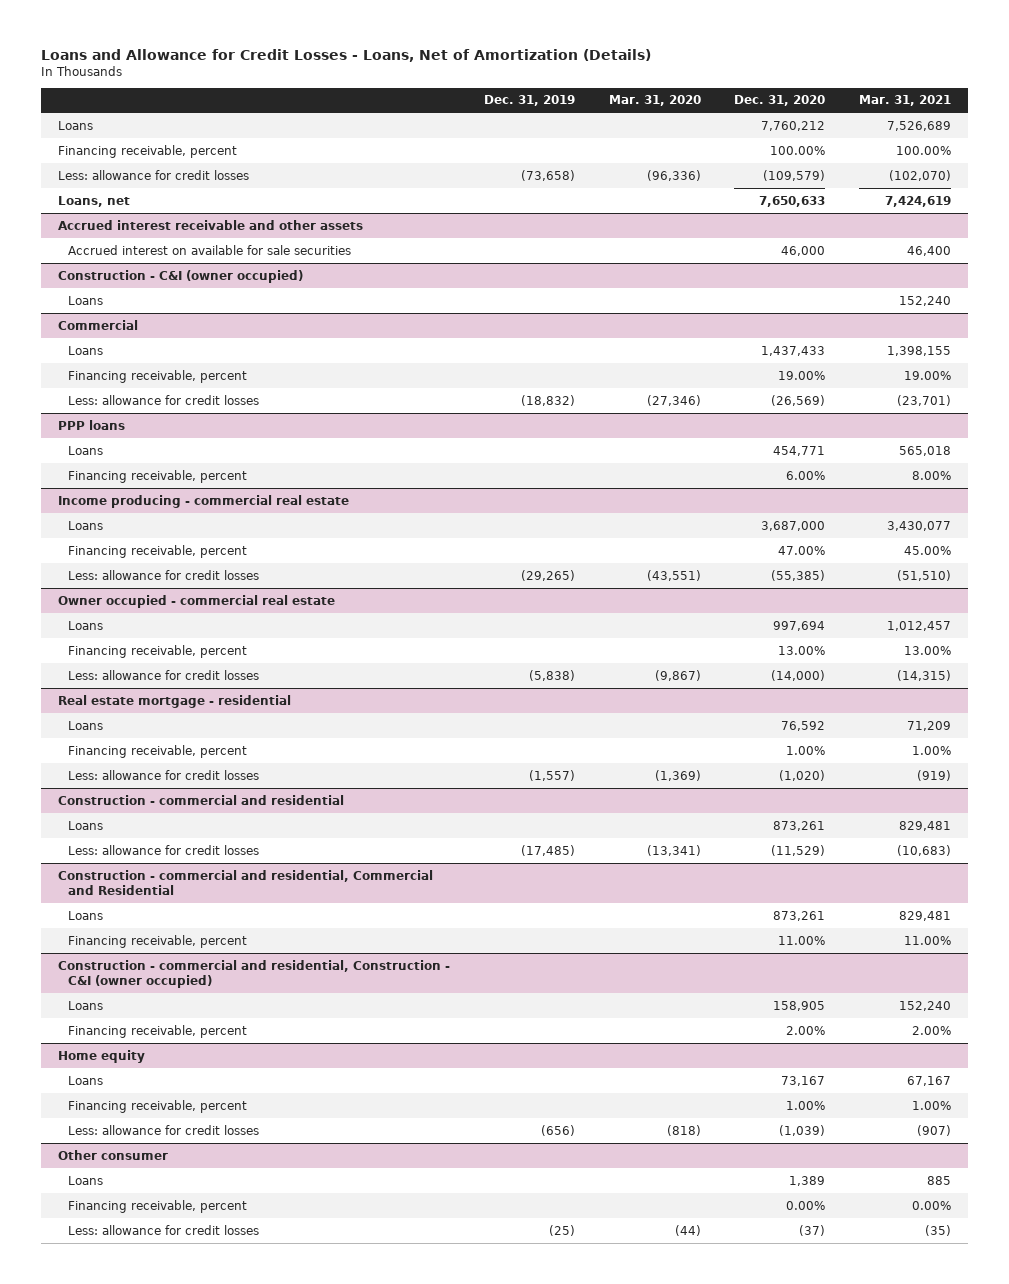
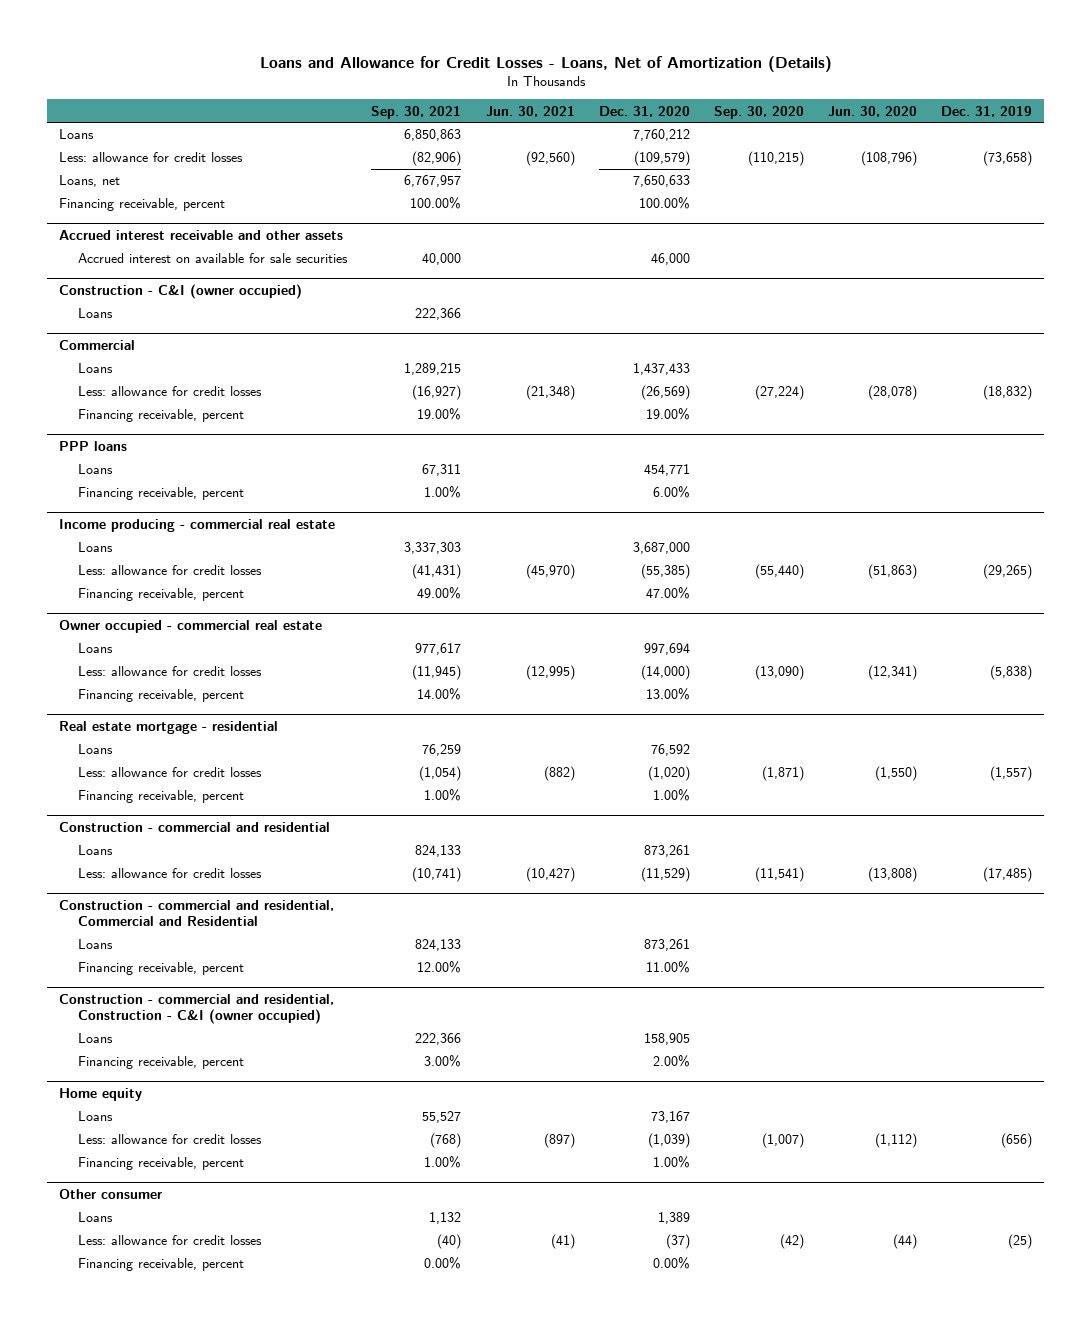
- | Dec. 31, 2019 | Mar. 31, 2020 | Dec. 31, 2020 | Mar. 31, 2021
+ | Sep. 30, 2021 | Jun. 30, 2021 | Dec. 31, 2020 | Sep. 30, 2020 | Jun. 30, 2020 | Dec. 31, 2019
moved down: Financing receivable, percent | 100.00% | | 100.00% | | |
@ Commercial
moved down: Financing receivable, percent | 19.00% | | 19.00% | | |
@ Income producing - commercial real estate
moved down: Financing receivable, percent | 49.00% | | 47.00% | | |
@ Owner occupied - commercial real estate
moved down: Financing receivable, percent | 14.00% | | 13.00% | | |
@ Real estate mortgage - residential
moved down: Financing receivable, percent | 1.00% | | 1.00% | | |
@ Home equity
moved down: Financing receivable, percent | 1.00% | | 1.00% | | |
@ Other consumer
moved down: Financing receivable, percent | 0.00% | | 0.00% | | |

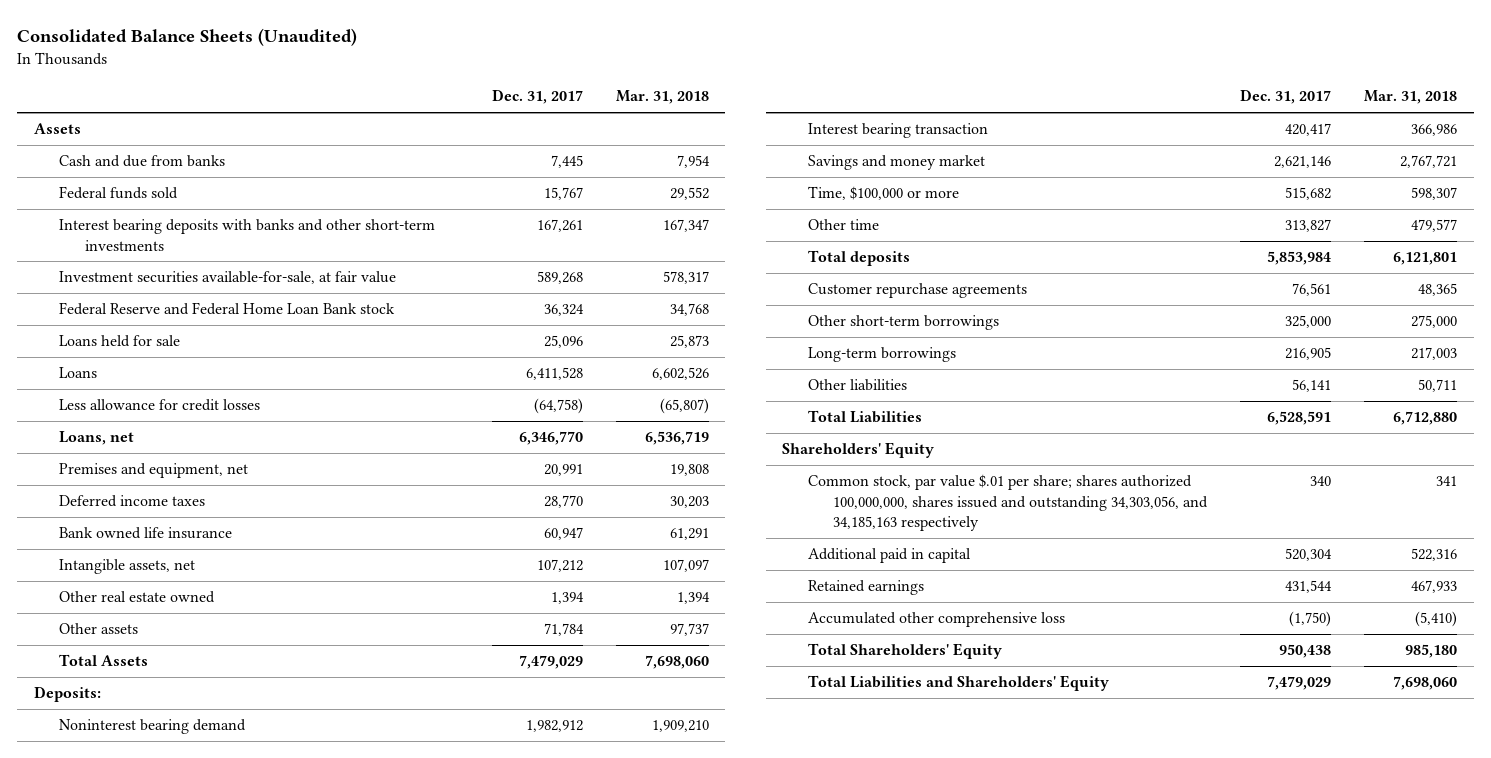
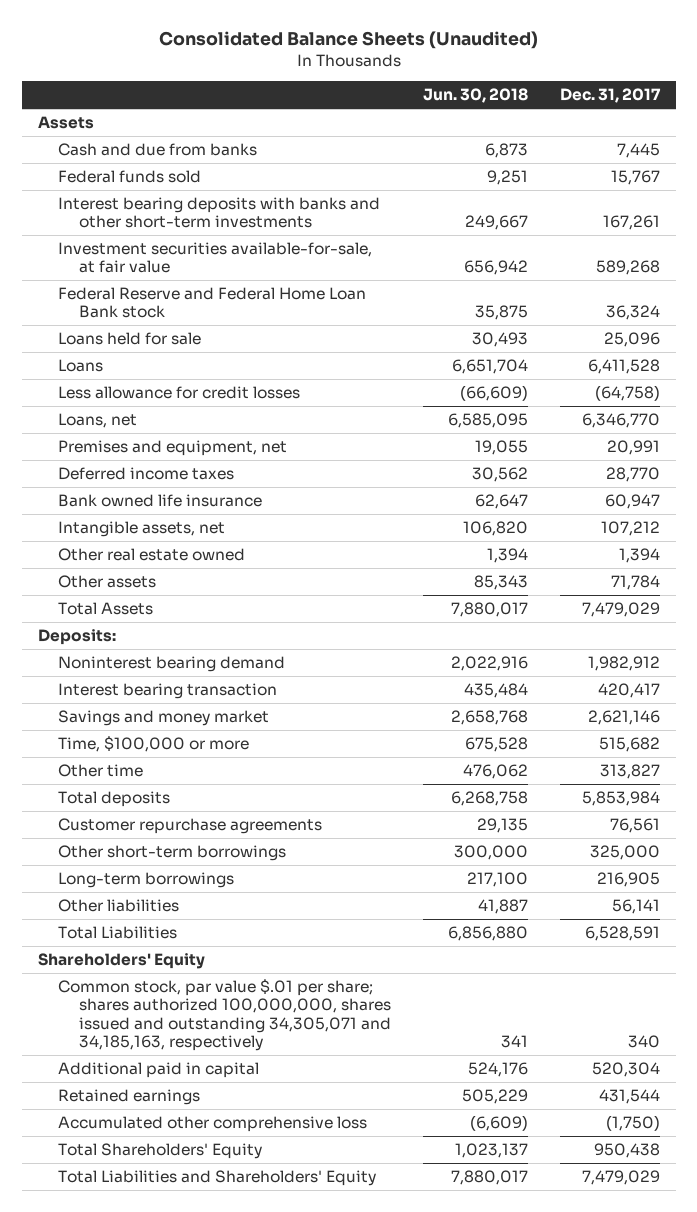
- | Dec. 31, 2017 | Mar. 31, 2018
+ | Jun. 30, 2018 | Dec. 31, 2017
- Common stock, par value $.01 per share; shares authorized 100,000,000, shares issued and outstanding 34,303,056, and 34,185,163 respectively | 340 | 341
+ Common stock, par value $.01 per share; shares authorized 100,000,000, shares issued and outstanding 34,305,071 and 34,185,163, respectively | 341 | 340

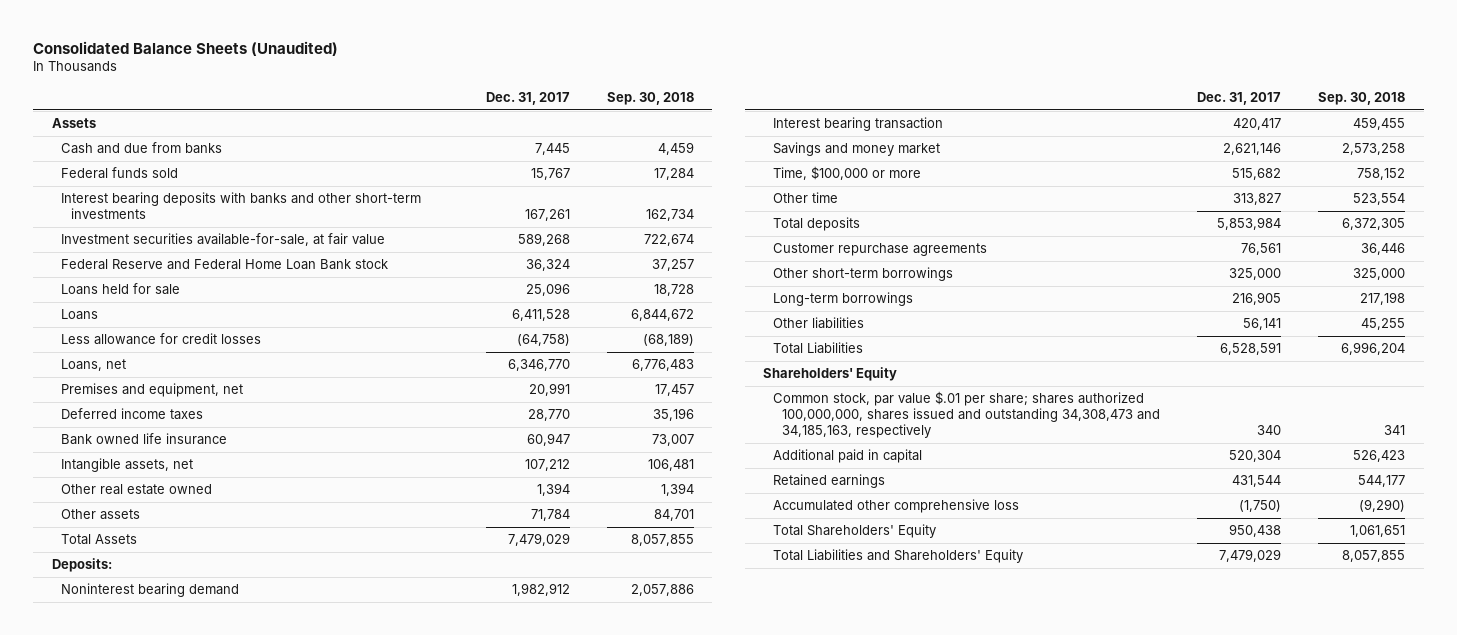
- | Jun. 30, 2018 | Dec. 31, 2017
+ | Dec. 31, 2017 | Sep. 30, 2018
- Common stock, par value $.01 per share; shares authorized 100,000,000, shares issued and outstanding 34,305,071 and 34,185,163, respectively | 341 | 340
+ Common stock, par value $.01 per share; shares authorized 100,000,000, shares issued and outstanding 34,308,473 and 34,185,163, respectively | 340 | 341

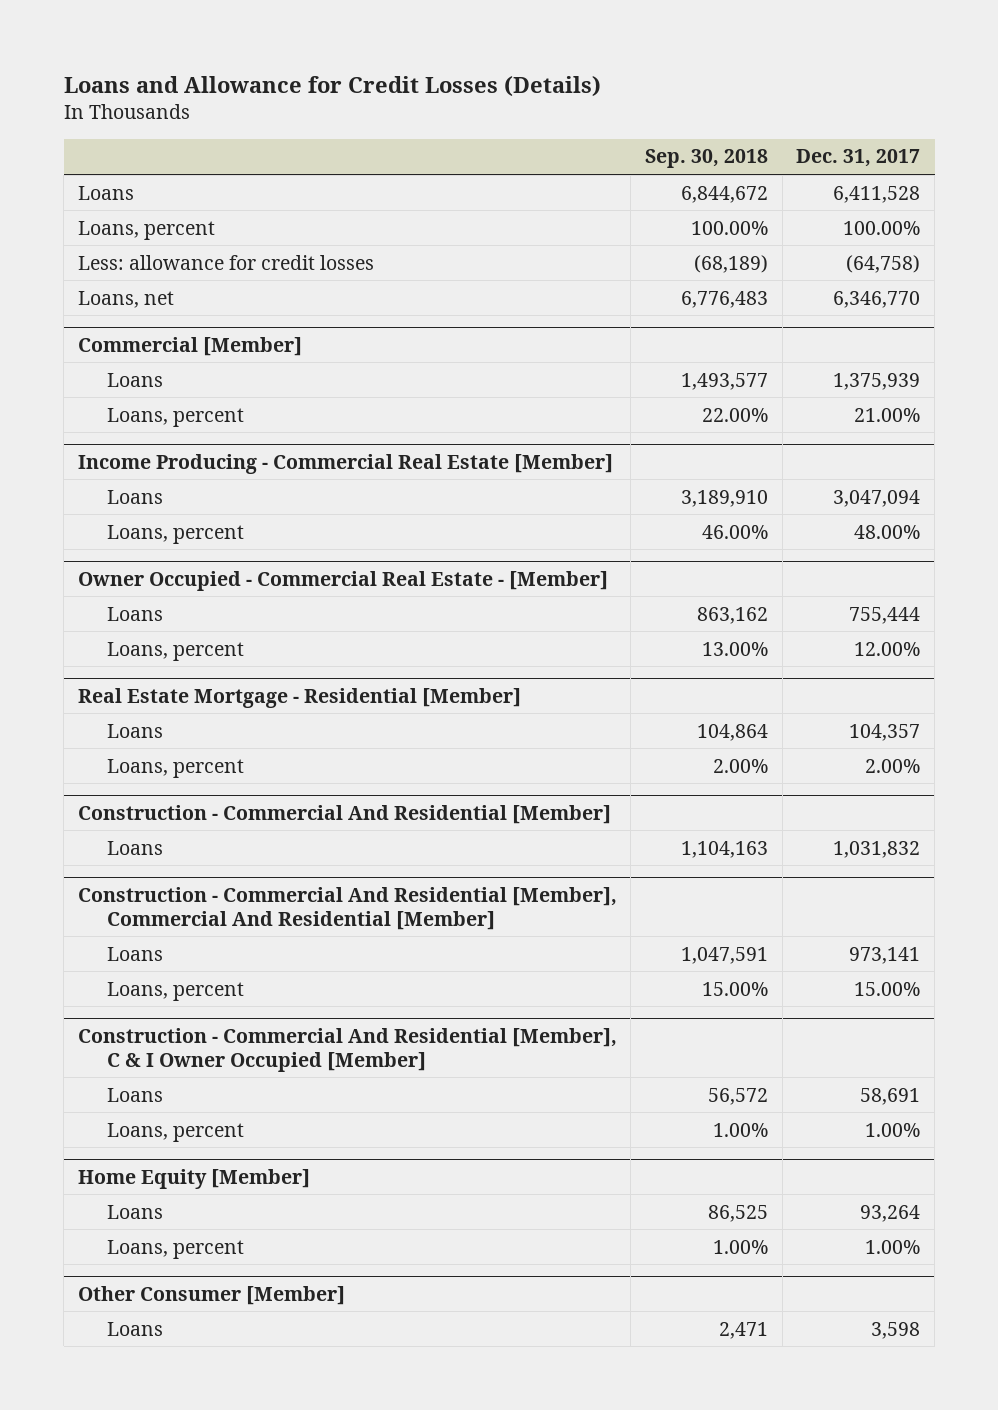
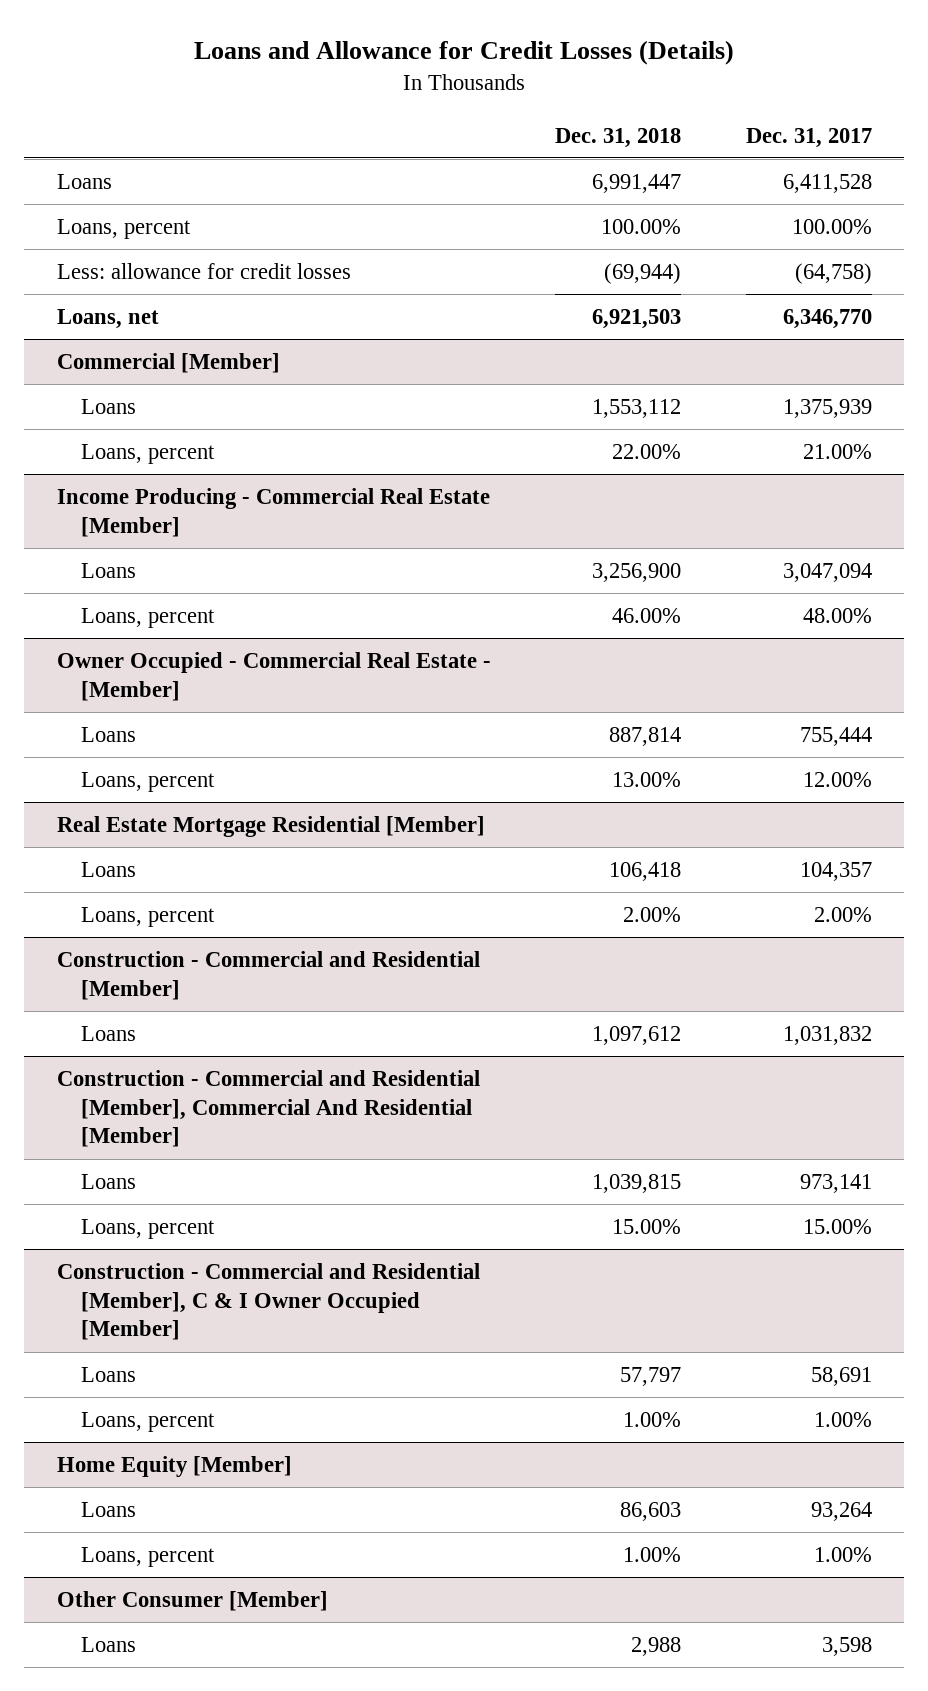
- | Sep. 30, 2018 | Dec. 31, 2017
+ | Dec. 31, 2018 | Dec. 31, 2017
- Real Estate Mortgage - Residential [Member]
+ Real Estate Mortgage Residential [Member]
- Construction - Commercial And Residential [Member]
+ Construction - Commercial and Residential [Member]
- Construction - Commercial And Residential [Member], Commercial And Residential [Member]
+ Construction - Commercial and Residential [Member], Commercial And Residential [Member]
- Construction - Commercial And Residential [Member], C & I Owner Occupied [Member]
+ Construction - Commercial and Residential [Member], C & I Owner Occupied [Member]

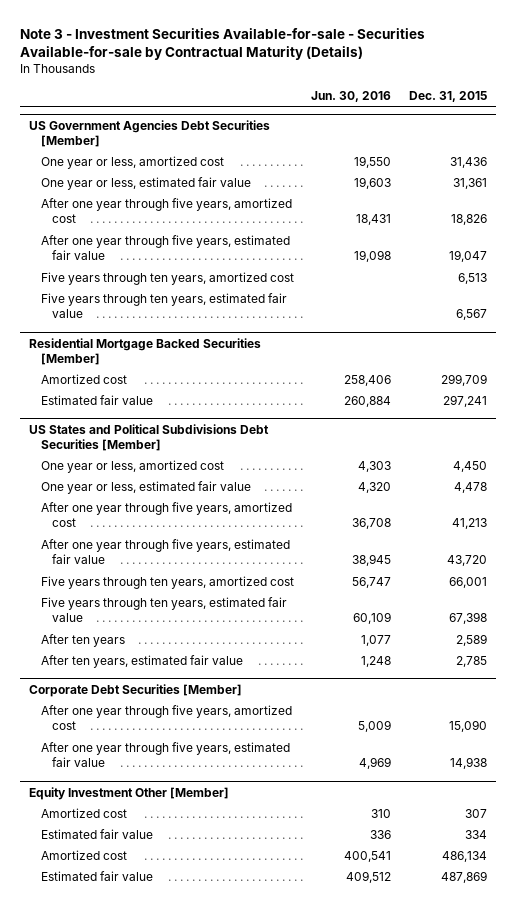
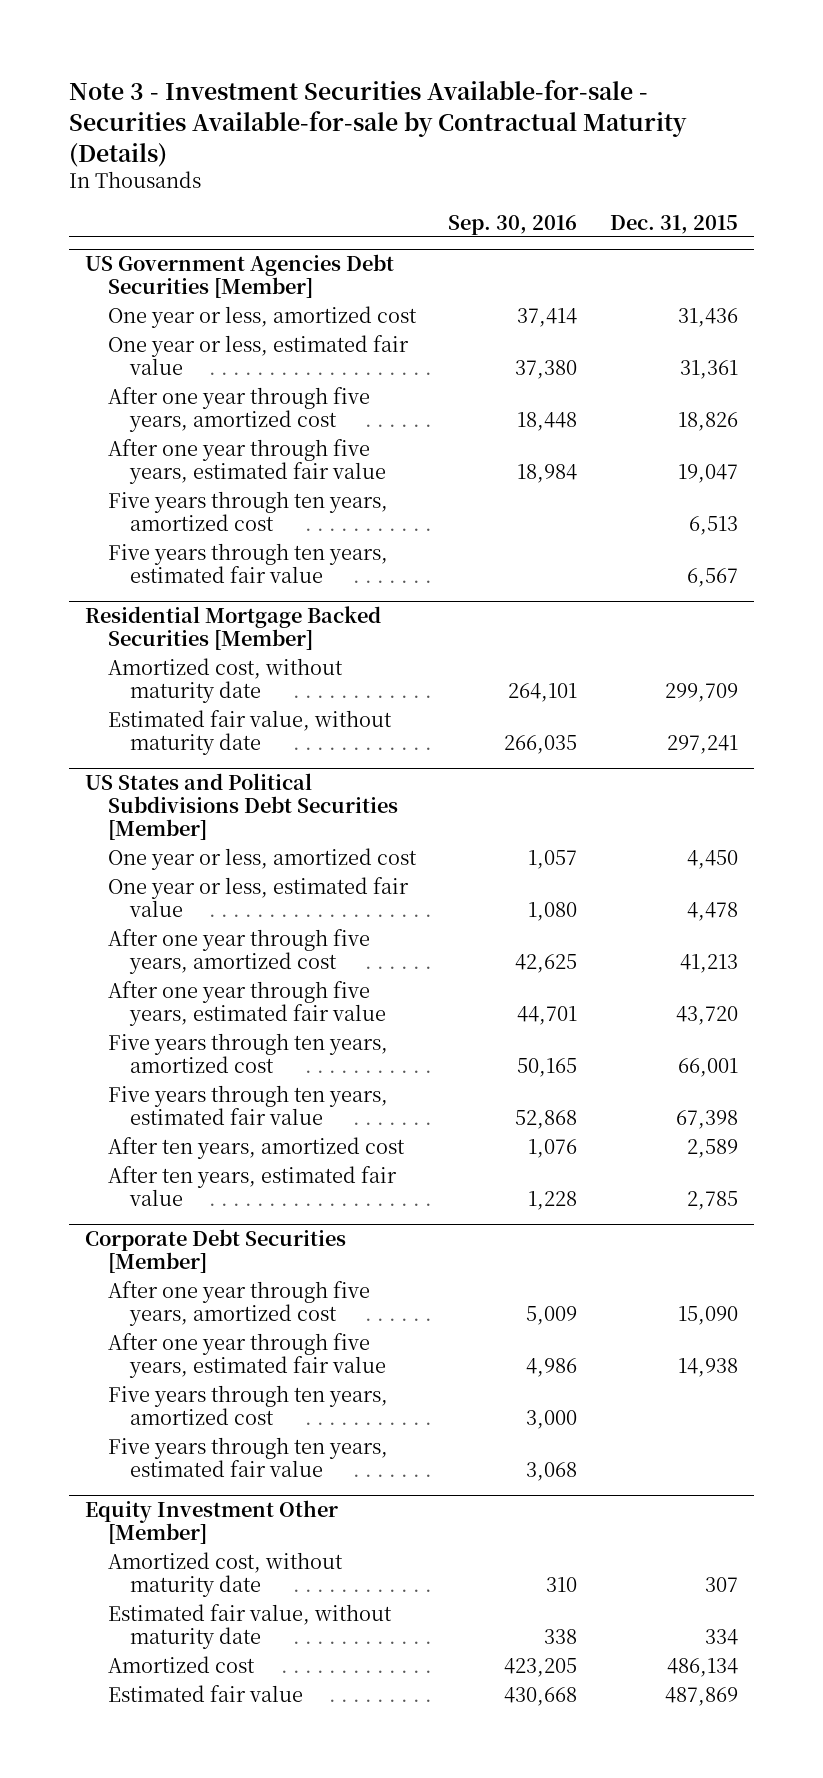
- | Jun. 30, 2016 | Dec. 31, 2015
+ | Sep. 30, 2016 | Dec. 31, 2015
@ Residential Mortgage Backed Securities [Member]
- Amortized cost | 258,406 | 299,709
- Estimated fair value | 260,884 | 297,241
+ Amortized cost, without maturity date | 264,101 | 299,709
+ Estimated fair value, without maturity date | 266,035 | 297,241
@ US States and Political Subdivisions Debt Securities [Member]
- After ten years | 1,077 | 2,589
+ After ten years, amortized cost | 1,076 | 2,589
@ Corporate Debt Securities [Member]
+ Five years through ten years, amortized cost | 3,000 |
+ Five years through ten years, estimated fair value | 3,068 |
@ Equity Investment Other [Member]
- Amortized cost | 310 | 307
- Estimated fair value | 336 | 334
+ Amortized cost, without maturity date | 310 | 307
+ Estimated fair value, without maturity date | 338 | 334

